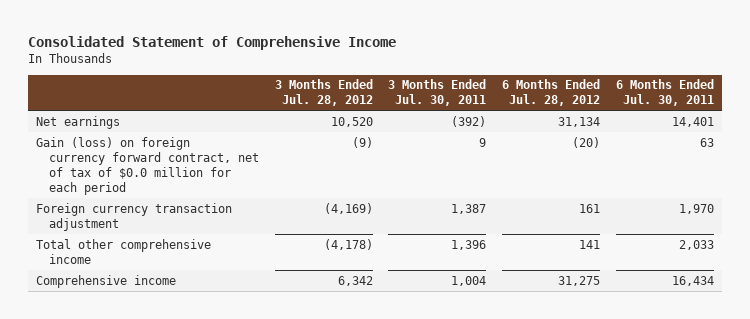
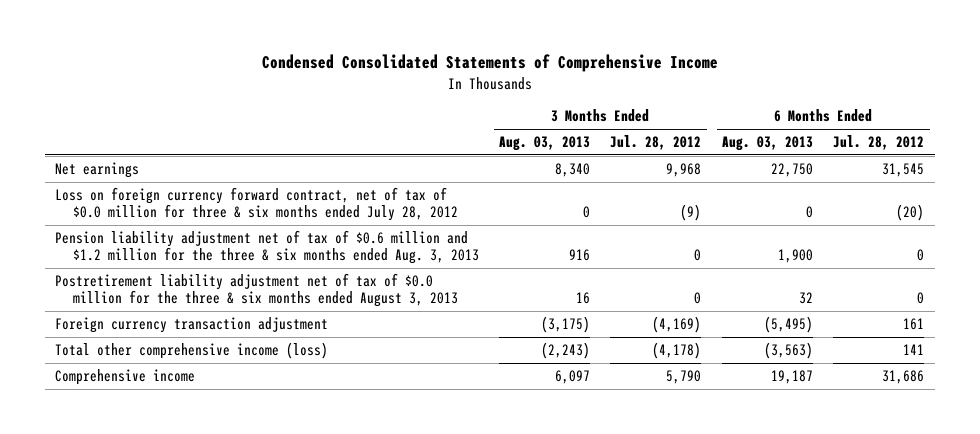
- Consolidated Statement of Comprehensive Income
+ Condensed Consolidated Statements of Comprehensive Income
- | 3 Months Ended Jul. 28, 2012 | 3 Months Ended Jul. 30, 2011 | 6 Months Ended Jul. 28, 2012 | 6 Months Ended Jul. 30, 2011
+ | 3 Months Ended Aug. 03, 2013 | 3 Months Ended Jul. 28, 2012 | 6 Months Ended Aug. 03, 2013 | 6 Months Ended Jul. 28, 2012
- Net earnings | 10,520 | (392) | 31,134 | 14,401
- Gain (loss) on foreign currency forward contract, net of tax of $0.0 million for each period | (9) | 9 | (20) | 63
+ Net earnings | 8,340 | 9,968 | 22,750 | 31,545
+ Loss on foreign currency forward contract, net of tax of $0.0 million for three & six months ended July 28, 2012 | 0 | (9) | 0 | (20)
+ Pension liability adjustment net of tax of $0.6 million and $1.2 million for the three & six months ended Aug. 3, 2013 | 916 | 0 | 1,900 | 0
+ Postretirement liability adjustment net of tax of $0.0 million for the three & six months ended August 3, 2013 | 16 | 0 | 32 | 0
- Total other comprehensive income | (4,178) | 1,396 | 141 | 2,033
- Comprehensive income | 6,342 | 1,004 | 31,275 | 16,434
+ Total other comprehensive income (loss) | (2,243) | (4,178) | (3,563) | 141
+ Comprehensive income | 6,097 | 5,790 | 19,187 | 31,686

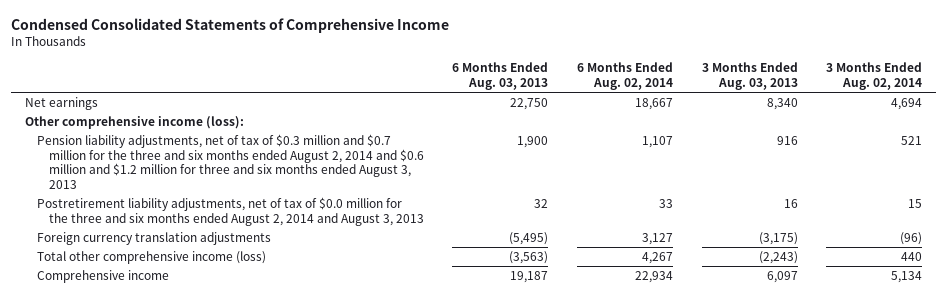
- | 3 Months Ended Aug. 03, 2013 | 3 Months Ended Jul. 28, 2012 | 6 Months Ended Aug. 03, 2013 | 6 Months Ended Jul. 28, 2012
+ | 6 Months Ended Aug. 03, 2013 | 6 Months Ended Aug. 02, 2014 | 3 Months Ended Aug. 03, 2013 | 3 Months Ended Aug. 02, 2014
- Loss on foreign currency forward contract, net of tax of $0.0 million for three & six months ended July 28, 2012 | 0 | (9) | 0 | (20)
- Pension liability adjustment net of tax of $0.6 million and $1.2 million for the three & six months ended Aug. 3, 2013 | 916 | 0 | 1,900 | 0
- Postretirement liability adjustment net of tax of $0.0 million for the three & six months ended August 3, 2013 | 16 | 0 | 32 | 0
- Foreign currency transaction adjustment | (3,175) | (4,169) | (5,495) | 161
+ Other comprehensive income (loss):
+ Pension liability adjustments, net of tax of $0.3 million and $0.7 million for the three and six months ended August 2, 2014 and $0.6 million and $1.2 million for three and six months ended August 3, 2013 | 1,900 | 1,107 | 916 | 521
+ Postretirement liability adjustments, net of tax of $0.0 million for the three and six months ended August 2, 2014 and August 3, 2013 | 32 | 33 | 16 | 15
+ Foreign currency translation adjustments | (5,495) | 3,127 | (3,175) | (96)

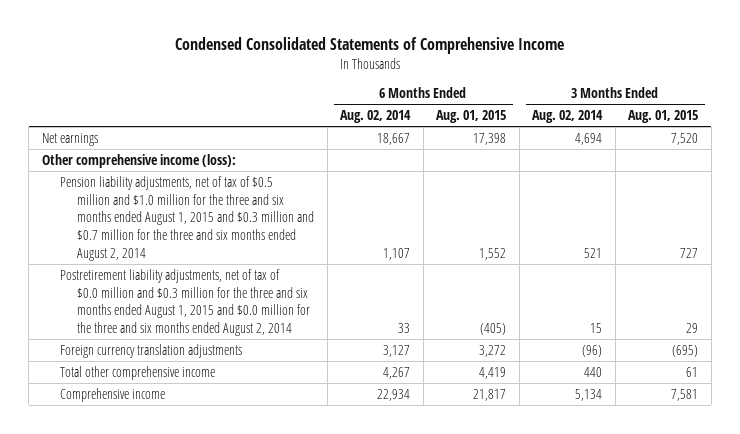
- | 6 Months Ended Aug. 03, 2013 | 6 Months Ended Aug. 02, 2014 | 3 Months Ended Aug. 03, 2013 | 3 Months Ended Aug. 02, 2014
+ | 6 Months Ended Aug. 02, 2014 | 6 Months Ended Aug. 01, 2015 | 3 Months Ended Aug. 02, 2014 | 3 Months Ended Aug. 01, 2015
- Pension liability adjustments, net of tax of $0.3 million and $0.7 million for the three and six months ended August 2, 2014 and $0.6 million and $1.2 million for three and six months ended August 3, 2013 | 1,900 | 1,107 | 916 | 521
- Postretirement liability adjustments, net of tax of $0.0 million for the three and six months ended August 2, 2014 and August 3, 2013 | 32 | 33 | 16 | 15
+ Pension liability adjustments, net of tax of $0.5 million and $1.0 million for the three and six months ended August 1, 2015 and $0.3 million and $0.7 million for the three and six months ended August 2, 2014 | 1,107 | 1,552 | 521 | 727
+ Postretirement liability adjustments, net of tax of $0.0 million and $0.3 million for the three and six months ended August 1, 2015 and $0.0 million for the three and six months ended August 2, 2014 | 33 | (405) | 15 | 29
- Total other comprehensive income (loss) | (3,563) | 4,267 | (2,243) | 440
+ Total other comprehensive income | 4,267 | 4,419 | 440 | 61

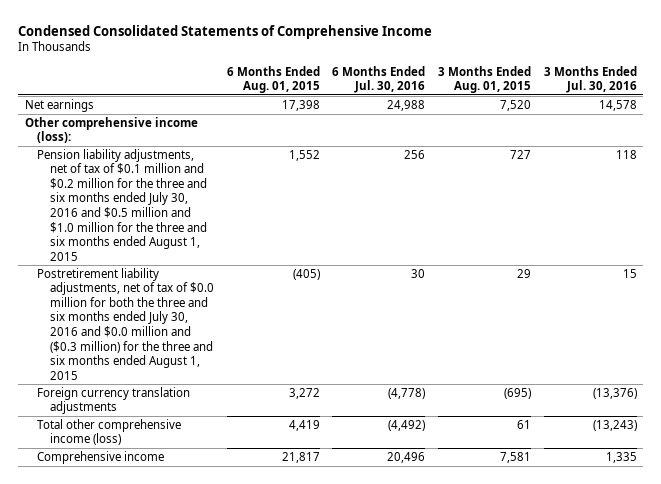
- | 6 Months Ended Aug. 02, 2014 | 6 Months Ended Aug. 01, 2015 | 3 Months Ended Aug. 02, 2014 | 3 Months Ended Aug. 01, 2015
+ | 6 Months Ended Aug. 01, 2015 | 6 Months Ended Jul. 30, 2016 | 3 Months Ended Aug. 01, 2015 | 3 Months Ended Jul. 30, 2016
- Pension liability adjustments, net of tax of $0.5 million and $1.0 million for the three and six months ended August 1, 2015 and $0.3 million and $0.7 million for the three and six months ended August 2, 2014 | 1,107 | 1,552 | 521 | 727
- Postretirement liability adjustments, net of tax of $0.0 million and $0.3 million for the three and six months ended August 1, 2015 and $0.0 million for the three and six months ended August 2, 2014 | 33 | (405) | 15 | 29
+ Pension liability adjustments, net of tax of $0.1 million and $0.2 million for the three and six months ended July 30, 2016 and $0.5 million and $1.0 million for the three and six months ended August 1, 2015 | 1,552 | 256 | 727 | 118
+ Postretirement liability adjustments, net of tax of $0.0 million for both the three and six months ended July 30, 2016 and $0.0 million and ($0.3 million) for the three and six months ended August 1, 2015 | (405) | 30 | 29 | 15
- Total other comprehensive income | 4,267 | 4,419 | 440 | 61
+ Total other comprehensive income (loss) | 4,419 | (4,492) | 61 | (13,243)

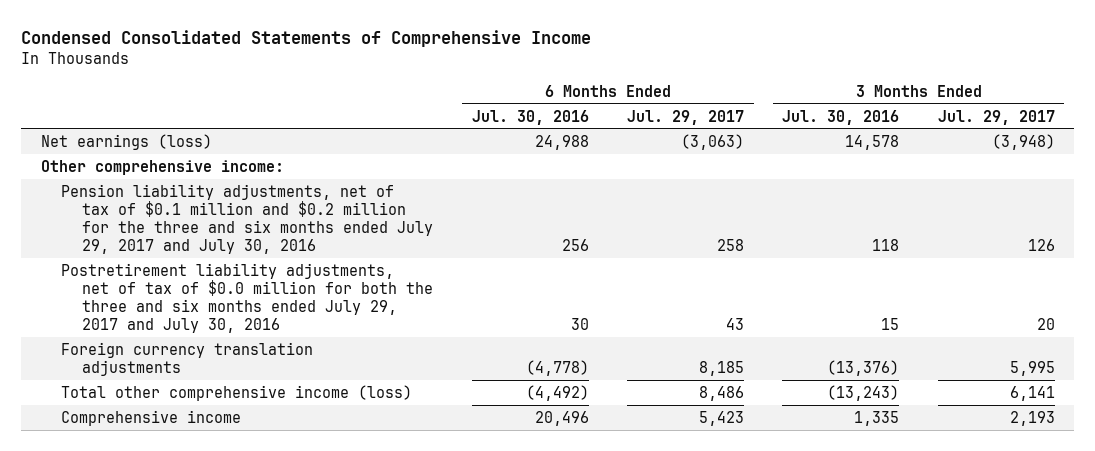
- | 6 Months Ended Aug. 01, 2015 | 6 Months Ended Jul. 30, 2016 | 3 Months Ended Aug. 01, 2015 | 3 Months Ended Jul. 30, 2016
+ | 6 Months Ended Jul. 30, 2016 | 6 Months Ended Jul. 29, 2017 | 3 Months Ended Jul. 30, 2016 | 3 Months Ended Jul. 29, 2017
- Net earnings | 17,398 | 24,988 | 7,520 | 14,578
- Other comprehensive income (loss):
- Pension liability adjustments, net of tax of $0.1 million and $0.2 million for the three and six months ended July 30, 2016 and $0.5 million and $1.0 million for the three and six months ended August 1, 2015 | 1,552 | 256 | 727 | 118
- Postretirement liability adjustments, net of tax of $0.0 million for both the three and six months ended July 30, 2016 and $0.0 million and ($0.3 million) for the three and six months ended August 1, 2015 | (405) | 30 | 29 | 15
+ Net earnings (loss) | 24,988 | (3,063) | 14,578 | (3,948)
+ Other comprehensive income:
+ Pension liability adjustments, net of tax of $0.1 million and $0.2 million for the three and six months ended July 29, 2017 and July 30, 2016 | 256 | 258 | 118 | 126
+ Postretirement liability adjustments, net of tax of $0.0 million for both the three and six months ended July 29, 2017 and July 30, 2016 | 30 | 43 | 15 | 20

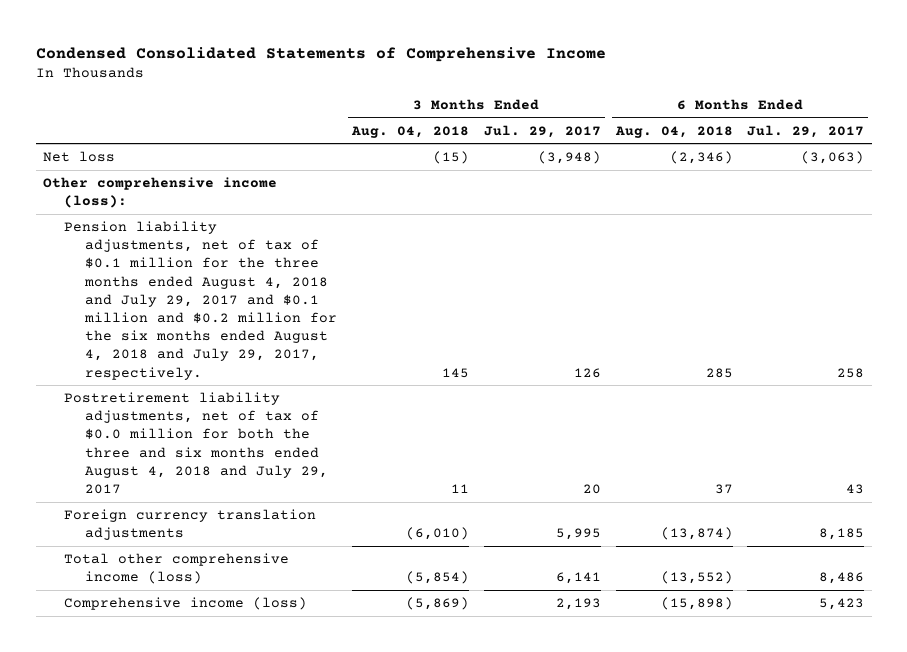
- | 6 Months Ended Jul. 30, 2016 | 6 Months Ended Jul. 29, 2017 | 3 Months Ended Jul. 30, 2016 | 3 Months Ended Jul. 29, 2017
+ | 3 Months Ended Aug. 04, 2018 | 3 Months Ended Jul. 29, 2017 | 6 Months Ended Aug. 04, 2018 | 6 Months Ended Jul. 29, 2017
- Net earnings (loss) | 24,988 | (3,063) | 14,578 | (3,948)
- Other comprehensive income:
- Pension liability adjustments, net of tax of $0.1 million and $0.2 million for the three and six months ended July 29, 2017 and July 30, 2016 | 256 | 258 | 118 | 126
- Postretirement liability adjustments, net of tax of $0.0 million for both the three and six months ended July 29, 2017 and July 30, 2016 | 30 | 43 | 15 | 20
+ Net loss | (15) | (3,948) | (2,346) | (3,063)
+ Other comprehensive income (loss):
+ Pension liability adjustments, net of tax of $0.1 million for the three months ended August 4, 2018 and July 29, 2017 and $0.1 million and $0.2 million for the six months ended August 4, 2018 and July 29, 2017, respectively. | 145 | 126 | 285 | 258
+ Postretirement liability adjustments, net of tax of $0.0 million for both the three and six months ended August 4, 2018 and July 29, 2017 | 11 | 20 | 37 | 43
- Comprehensive income | 20,496 | 5,423 | 1,335 | 2,193
+ Comprehensive income (loss) | (5,869) | 2,193 | (15,898) | 5,423

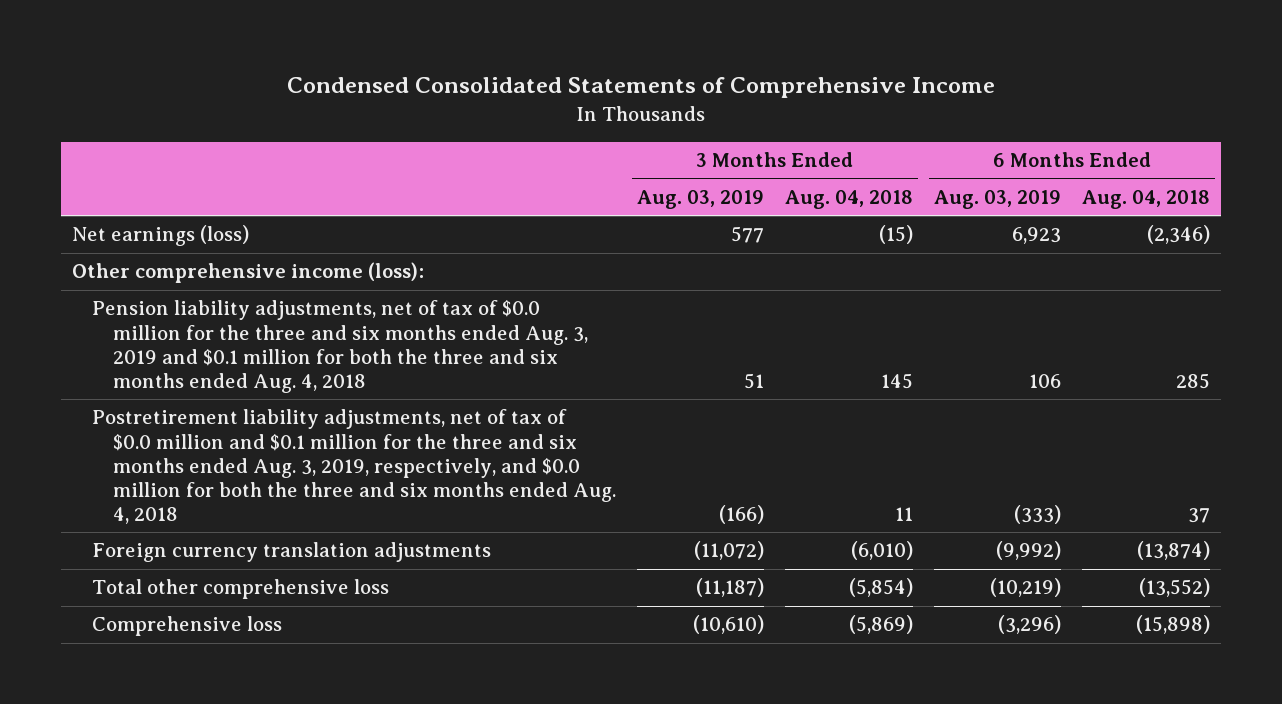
- | 3 Months Ended Aug. 04, 2018 | 3 Months Ended Jul. 29, 2017 | 6 Months Ended Aug. 04, 2018 | 6 Months Ended Jul. 29, 2017
+ | 3 Months Ended Aug. 03, 2019 | 3 Months Ended Aug. 04, 2018 | 6 Months Ended Aug. 03, 2019 | 6 Months Ended Aug. 04, 2018
- Net loss | (15) | (3,948) | (2,346) | (3,063)
+ Net earnings (loss) | 577 | (15) | 6,923 | (2,346)
- Pension liability adjustments, net of tax of $0.1 million for the three months ended August 4, 2018 and July 29, 2017 and $0.1 million and $0.2 million for the six months ended August 4, 2018 and July 29, 2017, respectively. | 145 | 126 | 285 | 258
- Postretirement liability adjustments, net of tax of $0.0 million for both the three and six months ended August 4, 2018 and July 29, 2017 | 11 | 20 | 37 | 43
+ Pension liability adjustments, net of tax of $0.0 million for the three and six months ended Aug. 3, 2019 and $0.1 million for both the three and six months ended Aug. 4, 2018 | 51 | 145 | 106 | 285
+ Postretirement liability adjustments, net of tax of $0.0 million and $0.1 million for the three and six months ended Aug. 3, 2019, respectively, and $0.0 million for both the three and six months ended Aug. 4, 2018 | (166) | 11 | (333) | 37
- Total other comprehensive income (loss) | (5,854) | 6,141 | (13,552) | 8,486
- Comprehensive income (loss) | (5,869) | 2,193 | (15,898) | 5,423
+ Total other comprehensive loss | (11,187) | (5,854) | (10,219) | (13,552)
+ Comprehensive loss | (10,610) | (5,869) | (3,296) | (15,898)

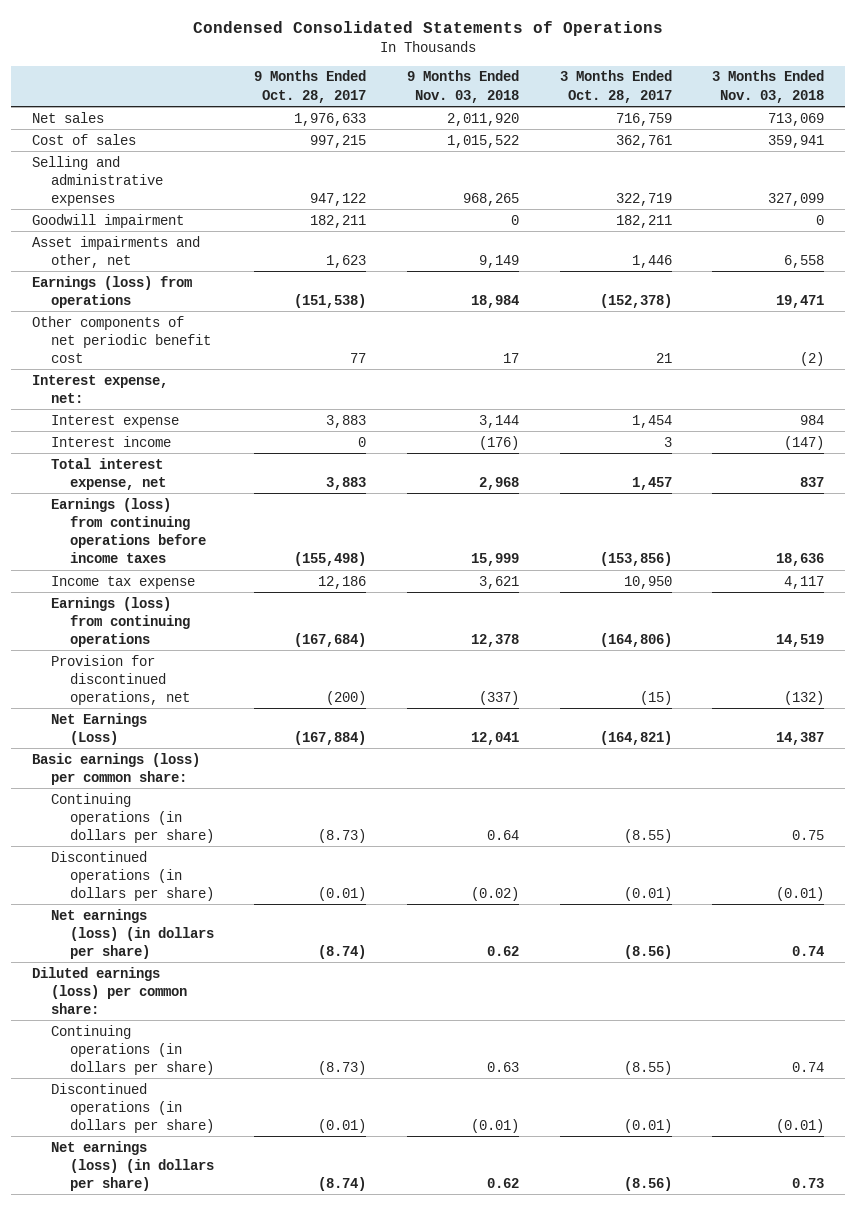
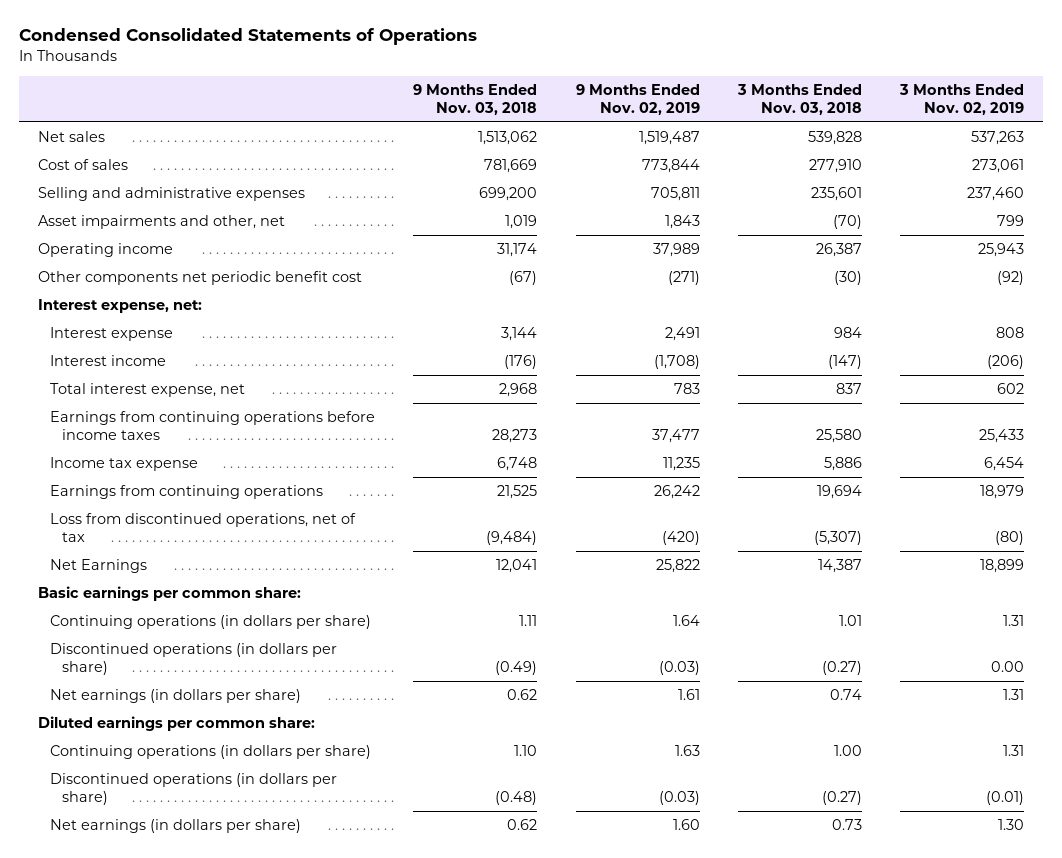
- | 9 Months Ended Oct. 28, 2017 | 9 Months Ended Nov. 03, 2018 | 3 Months Ended Oct. 28, 2017 | 3 Months Ended Nov. 03, 2018
+ | 9 Months Ended Nov. 03, 2018 | 9 Months Ended Nov. 02, 2019 | 3 Months Ended Nov. 03, 2018 | 3 Months Ended Nov. 02, 2019
- Net sales | 1,976,633 | 2,011,920 | 716,759 | 713,069
- Cost of sales | 997,215 | 1,015,522 | 362,761 | 359,941
- Selling and administrative expenses | 947,122 | 968,265 | 322,719 | 327,099
- Goodwill impairment | 182,211 | 0 | 182,211 | 0
- Asset impairments and other, net | 1,623 | 9,149 | 1,446 | 6,558
- Earnings (loss) from operations | (151,538) | 18,984 | (152,378) | 19,471
- Other components of net periodic benefit cost | 77 | 17 | 21 | (2)
+ Net sales | 1,513,062 | 1,519,487 | 539,828 | 537,263
+ Cost of sales | 781,669 | 773,844 | 277,910 | 273,061
+ Selling and administrative expenses | 699,200 | 705,811 | 235,601 | 237,460
+ Asset impairments and other, net | 1,019 | 1,843 | (70) | 799
+ Operating income | 31,174 | 37,989 | 26,387 | 25,943
+ Other components net periodic benefit cost | (67) | (271) | (30) | (92)
- Earnings (loss) from continuing operations before income taxes | (155,498) | 15,999 | (153,856) | 18,636
- Income tax expense | 12,186 | 3,621 | 10,950 | 4,117
- Earnings (loss) from continuing operations | (167,684) | 12,378 | (164,806) | 14,519
- Provision for discontinued operations, net | (200) | (337) | (15) | (132)
- Net Earnings (Loss) | (167,884) | 12,041 | (164,821) | 14,387
- Basic earnings (loss) per common share:
- Continuing operations (in dollars per share) | (8.73) | 0.64 | (8.55) | 0.75
- Discontinued operations (in dollars per share) | (0.01) | (0.02) | (0.01) | (0.01)
- Net earnings (loss) (in dollars per share) | (8.74) | 0.62 | (8.56) | 0.74
- Diluted earnings (loss) per common share:
- Continuing operations (in dollars per share) | (8.73) | 0.63 | (8.55) | 0.74
- Discontinued operations (in dollars per share) | (0.01) | (0.01) | (0.01) | (0.01)
- Net earnings (loss) (in dollars per share) | (8.74) | 0.62 | (8.56) | 0.73
+ Earnings from continuing operations before income taxes | 28,273 | 37,477 | 25,580 | 25,433
+ Income tax expense | 6,748 | 11,235 | 5,886 | 6,454
+ Earnings from continuing operations | 21,525 | 26,242 | 19,694 | 18,979
+ Loss from discontinued operations, net of tax | (9,484) | (420) | (5,307) | (80)
+ Net Earnings | 12,041 | 25,822 | 14,387 | 18,899
+ Basic earnings per common share:
+ Continuing operations (in dollars per share) | 1.11 | 1.64 | 1.01 | 1.31
+ Discontinued operations (in dollars per share) | (0.49) | (0.03) | (0.27) | 0.00
+ Net earnings (in dollars per share) | 0.62 | 1.61 | 0.74 | 1.31
+ Diluted earnings per common share:
+ Continuing operations (in dollars per share) | 1.10 | 1.63 | 1.00 | 1.31
+ Discontinued operations (in dollars per share) | (0.48) | (0.03) | (0.27) | (0.01)
+ Net earnings (in dollars per share) | 0.62 | 1.60 | 0.73 | 1.30

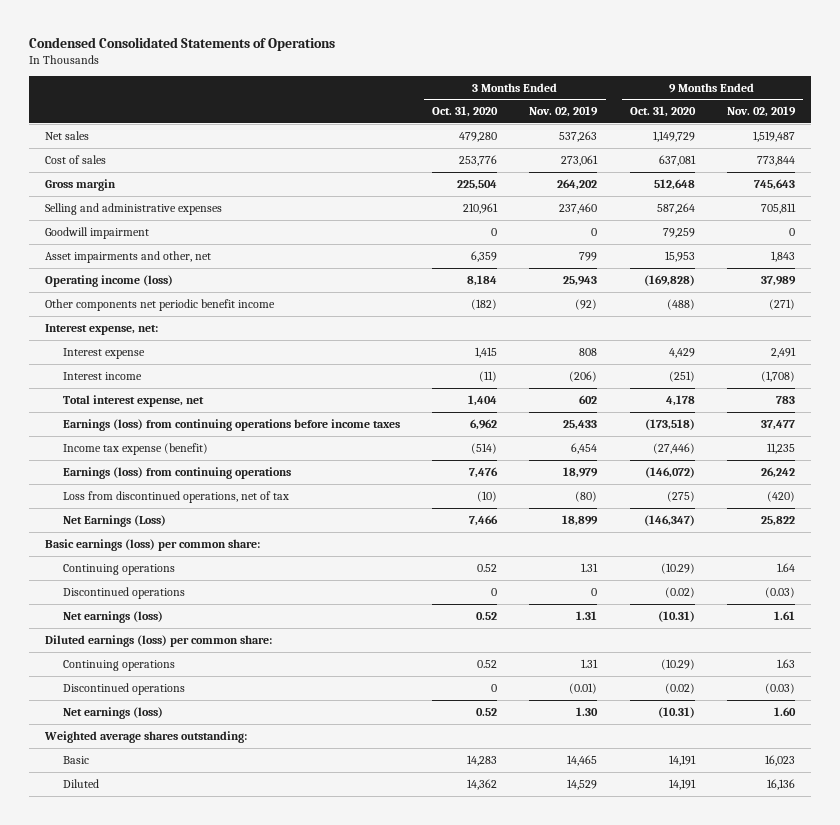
- | 9 Months Ended Nov. 03, 2018 | 9 Months Ended Nov. 02, 2019 | 3 Months Ended Nov. 03, 2018 | 3 Months Ended Nov. 02, 2019
+ | 3 Months Ended Oct. 31, 2020 | 3 Months Ended Nov. 02, 2019 | 9 Months Ended Oct. 31, 2020 | 9 Months Ended Nov. 02, 2019
+ Gross margin | 225,504 | 264,202 | 512,648 | 745,643
+ Goodwill impairment | 0 | 0 | 79,259 | 0
- Operating income | 31,174 | 37,989 | 26,387 | 25,943
- Other components net periodic benefit cost | (67) | (271) | (30) | (92)
+ Operating income (loss) | 8,184 | 25,943 | (169,828) | 37,989
+ Other components net periodic benefit income | (182) | (92) | (488) | (271)
- Earnings from continuing operations before income taxes | 28,273 | 37,477 | 25,580 | 25,433
- Income tax expense | 6,748 | 11,235 | 5,886 | 6,454
- Earnings from continuing operations | 21,525 | 26,242 | 19,694 | 18,979
+ Earnings (loss) from continuing operations before income taxes | 6,962 | 25,433 | (173,518) | 37,477
+ Income tax expense (benefit) | (514) | 6,454 | (27,446) | 11,235
+ Earnings (loss) from continuing operations | 7,476 | 18,979 | (146,072) | 26,242
- Net Earnings | 12,041 | 25,822 | 14,387 | 18,899
- Basic earnings per common share:
- Continuing operations (in dollars per share) | 1.11 | 1.64 | 1.01 | 1.31
- Discontinued operations (in dollars per share) | (0.49) | (0.03) | (0.27) | 0.00
- Net earnings (in dollars per share) | 0.62 | 1.61 | 0.74 | 1.31
- Diluted earnings per common share:
- Continuing operations (in dollars per share) | 1.10 | 1.63 | 1.00 | 1.31
- Discontinued operations (in dollars per share) | (0.48) | (0.03) | (0.27) | (0.01)
- Net earnings (in dollars per share) | 0.62 | 1.60 | 0.73 | 1.30
+ Net Earnings (Loss) | 7,466 | 18,899 | (146,347) | 25,822
+ Basic earnings (loss) per common share:
+ Continuing operations | 0.52 | 1.31 | (10.29) | 1.64
+ Discontinued operations | 0 | 0 | (0.02) | (0.03)
+ Net earnings (loss) | 0.52 | 1.31 | (10.31) | 1.61
+ Diluted earnings (loss) per common share:
+ Continuing operations | 0.52 | 1.31 | (10.29) | 1.63
+ Discontinued operations | 0 | (0.01) | (0.02) | (0.03)
+ Net earnings (loss) | 0.52 | 1.30 | (10.31) | 1.60
+ Weighted average shares outstanding:
+ Basic | 14,283 | 14,465 | 14,191 | 16,023
+ Diluted | 14,362 | 14,529 | 14,191 | 16,136

